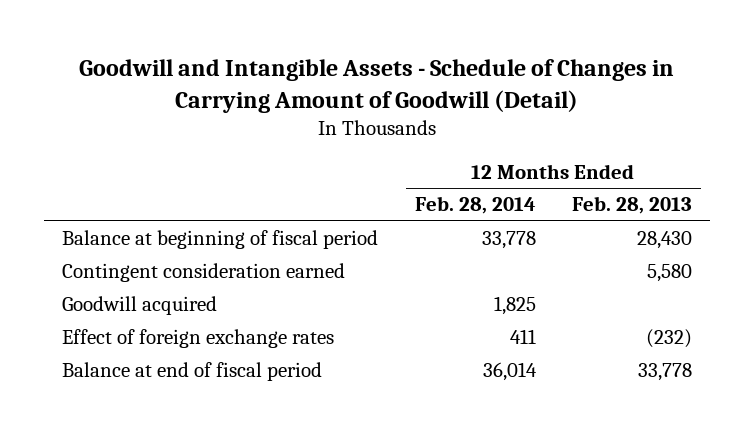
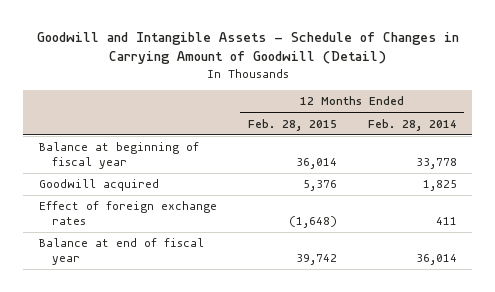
- | 12 Months Ended Feb. 28, 2014 | 12 Months Ended Feb. 28, 2013
+ | 12 Months Ended Feb. 28, 2015 | 12 Months Ended Feb. 28, 2014
- Balance at beginning of fiscal period | 33,778 | 28,430
- Contingent consideration earned | | 5,580
+ Balance at beginning of fiscal year | 36,014 | 33,778
- Balance at end of fiscal period | 36,014 | 33,778
+ Balance at end of fiscal year | 39,742 | 36,014

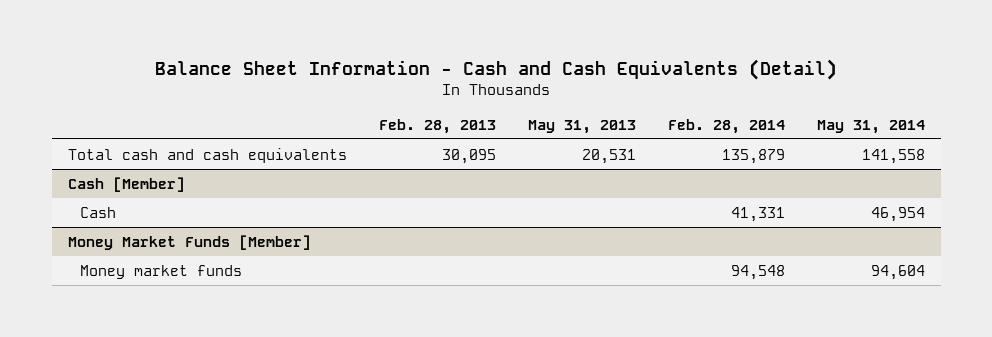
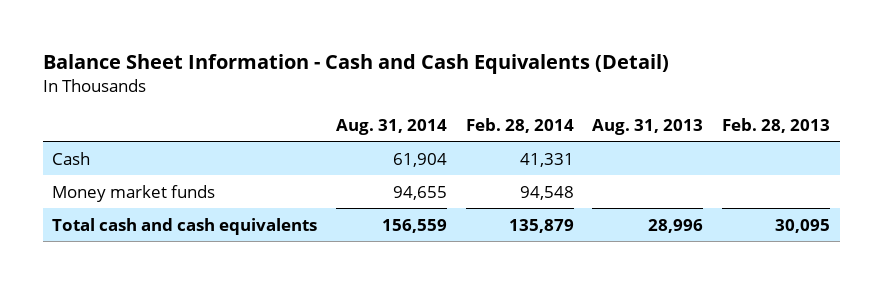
- | Feb. 28, 2013 | May 31, 2013 | Feb. 28, 2014 | May 31, 2014
+ | Aug. 31, 2014 | Feb. 28, 2014 | Aug. 31, 2013 | Feb. 28, 2013
- Cash [Member]
- Money Market Funds [Member]
moved down: Total cash and cash equivalents | 156,559 | 135,879 | 28,996 | 30,095

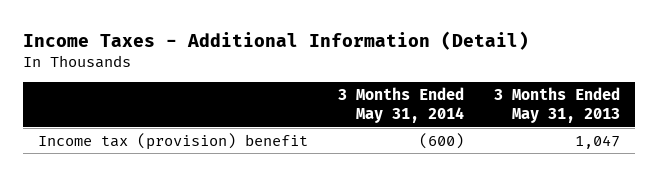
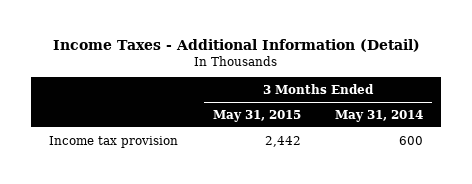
- | 3 Months Ended May 31, 2014 | 3 Months Ended May 31, 2013
+ | 3 Months Ended May 31, 2015 | 3 Months Ended May 31, 2014
- Income tax (provision) benefit | (600) | 1,047
+ Income tax provision | 2,442 | 600

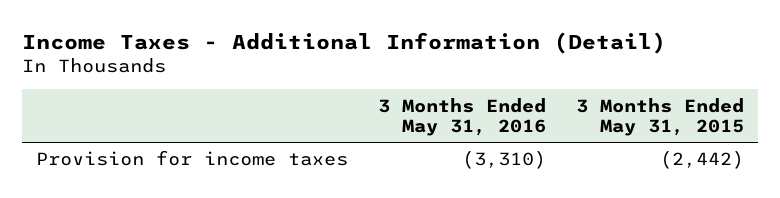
- | 3 Months Ended May 31, 2015 | 3 Months Ended May 31, 2014
+ | 3 Months Ended May 31, 2016 | 3 Months Ended May 31, 2015
- Income tax provision | 2,442 | 600
+ Provision for income taxes | (3,310) | (2,442)

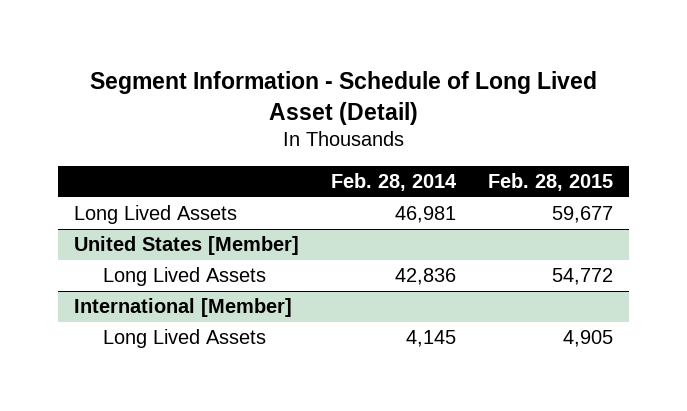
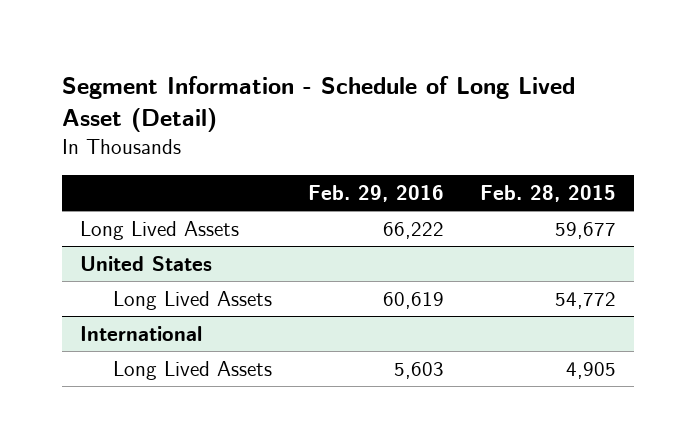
- | Feb. 28, 2014 | Feb. 28, 2015
+ | Feb. 29, 2016 | Feb. 28, 2015
- United States [Member]
+ United States
- International [Member]
+ International

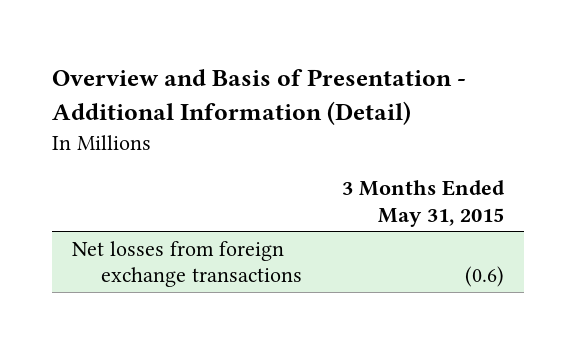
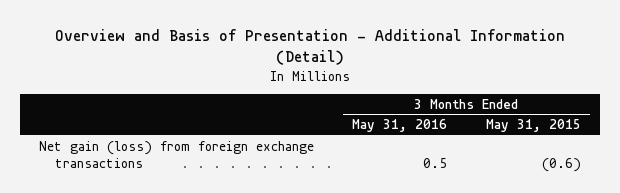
- | 3 Months Ended May 31, 2015
+ | 3 Months Ended May 31, 2016 | 3 Months Ended May 31, 2015
- Net losses from foreign exchange transactions | (0.6)
+ Net gain (loss) from foreign exchange transactions | 0.5 | (0.6)

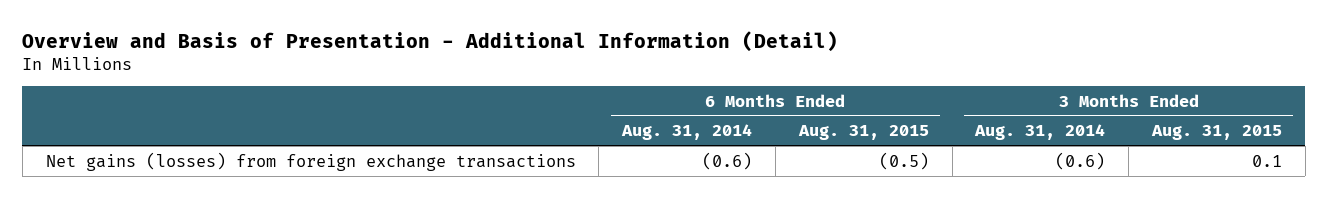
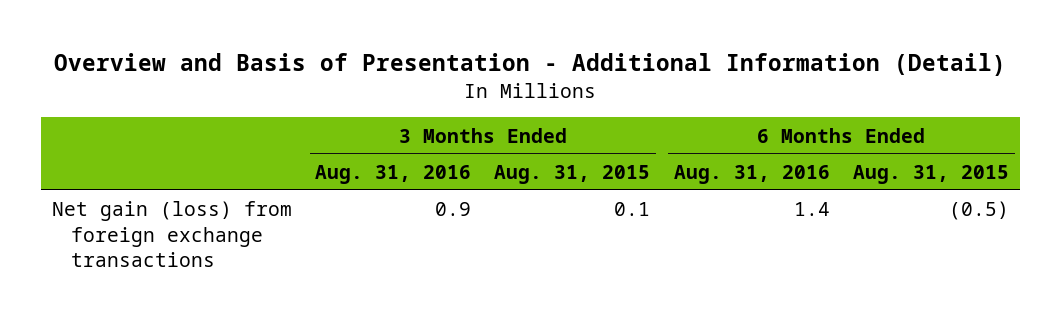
- | 6 Months Ended Aug. 31, 2014 | 6 Months Ended Aug. 31, 2015 | 3 Months Ended Aug. 31, 2014 | 3 Months Ended Aug. 31, 2015
+ | 3 Months Ended Aug. 31, 2016 | 3 Months Ended Aug. 31, 2015 | 6 Months Ended Aug. 31, 2016 | 6 Months Ended Aug. 31, 2015
- Net gains (losses) from foreign exchange transactions | (0.6) | (0.5) | (0.6) | 0.1
+ Net gain (loss) from foreign exchange transactions | 0.9 | 0.1 | 1.4 | (0.5)

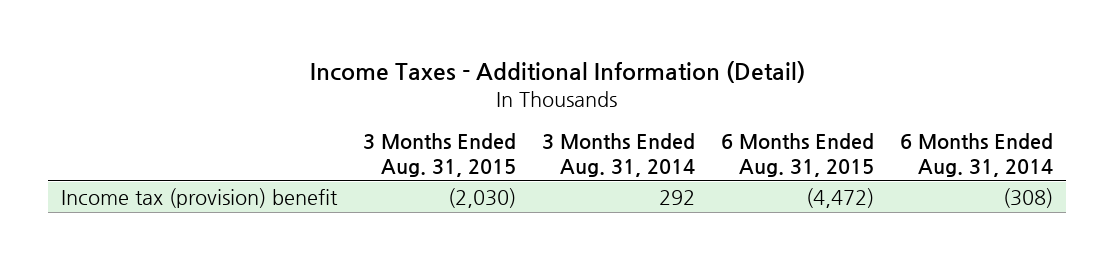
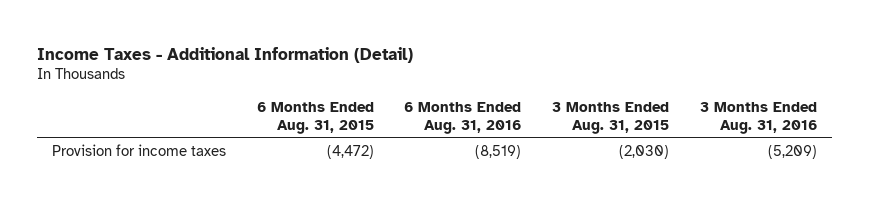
- | 3 Months Ended Aug. 31, 2015 | 3 Months Ended Aug. 31, 2014 | 6 Months Ended Aug. 31, 2015 | 6 Months Ended Aug. 31, 2014
+ | 6 Months Ended Aug. 31, 2015 | 6 Months Ended Aug. 31, 2016 | 3 Months Ended Aug. 31, 2015 | 3 Months Ended Aug. 31, 2016
- Income tax (provision) benefit | (2,030) | 292 | (4,472) | (308)
+ Provision for income taxes | (4,472) | (8,519) | (2,030) | (5,209)

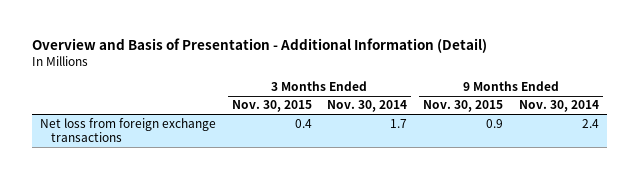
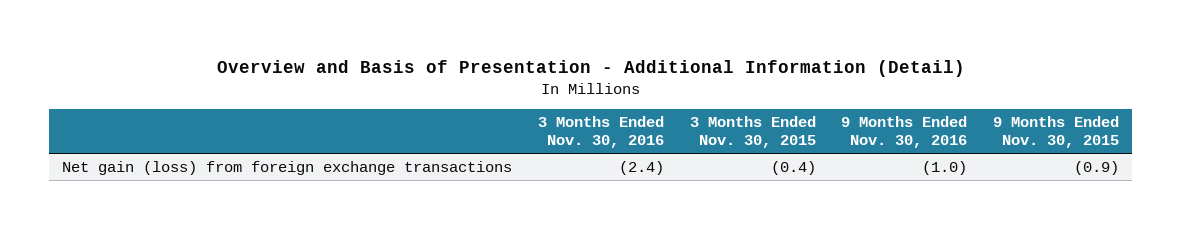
- | 3 Months Ended Nov. 30, 2015 | 3 Months Ended Nov. 30, 2014 | 9 Months Ended Nov. 30, 2015 | 9 Months Ended Nov. 30, 2014
+ | 3 Months Ended Nov. 30, 2016 | 3 Months Ended Nov. 30, 2015 | 9 Months Ended Nov. 30, 2016 | 9 Months Ended Nov. 30, 2015
- Net loss from foreign exchange transactions | 0.4 | 1.7 | 0.9 | 2.4
+ Net gain (loss) from foreign exchange transactions | (2.4) | (0.4) | (1.0) | (0.9)

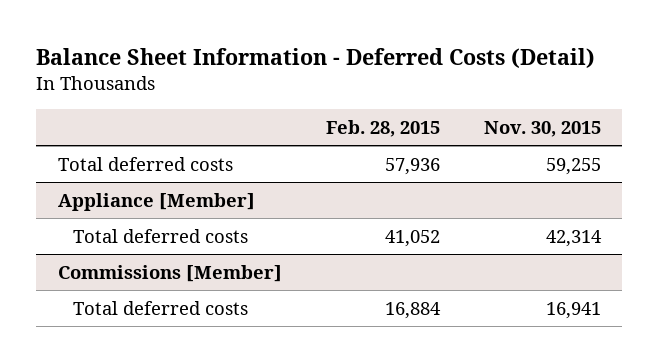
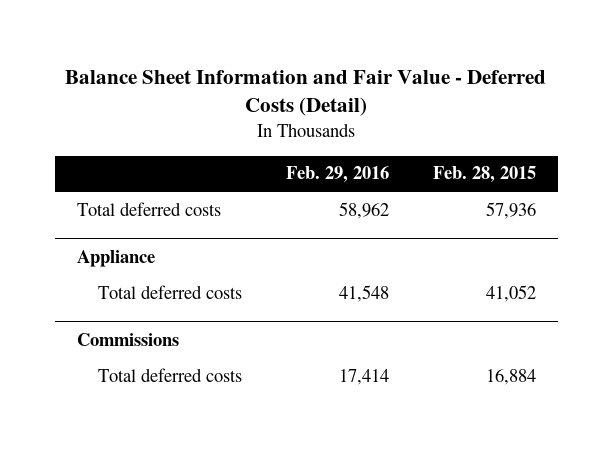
- Balance Sheet Information - Deferred Costs (Detail)
+ Balance Sheet Information and Fair Value - Deferred Costs (Detail)
- | Feb. 28, 2015 | Nov. 30, 2015
+ | Feb. 29, 2016 | Feb. 28, 2015
- Appliance [Member]
+ Appliance
- Commissions [Member]
+ Commissions

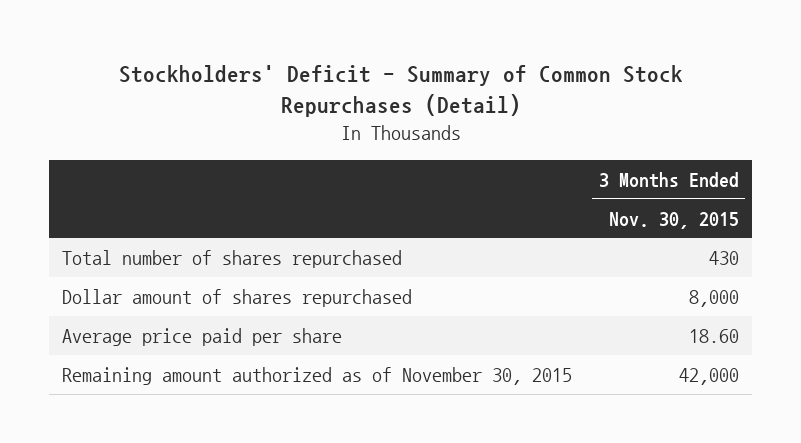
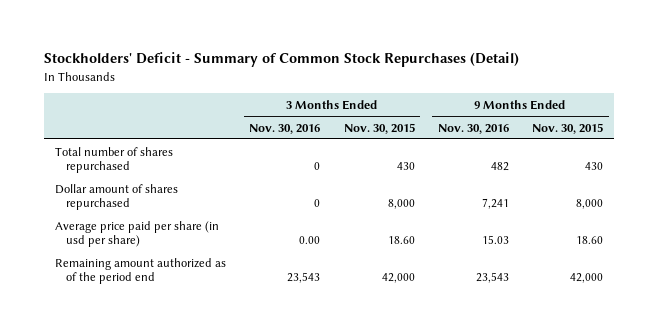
- | 3 Months Ended Nov. 30, 2015
+ | 3 Months Ended Nov. 30, 2016 | 3 Months Ended Nov. 30, 2015 | 9 Months Ended Nov. 30, 2016 | 9 Months Ended Nov. 30, 2015
- Average price paid per share | 18.60
- Remaining amount authorized as of November 30, 2015 | 42,000
+ Average price paid per share (in usd per share) | 0.00 | 18.60 | 15.03 | 18.60
+ Remaining amount authorized as of the period end | 23,543 | 42,000 | 23,543 | 42,000

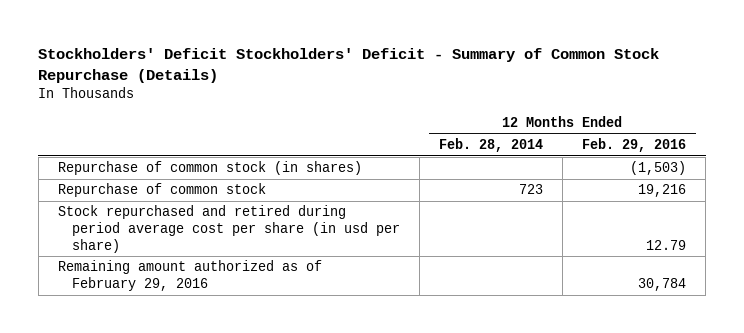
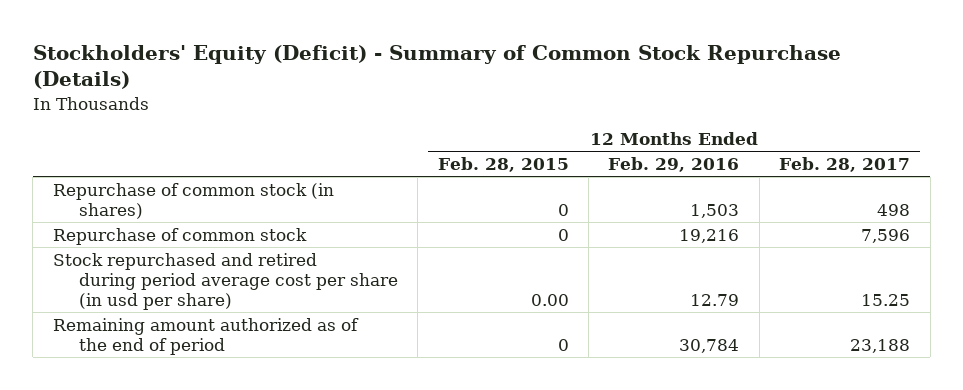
- Stockholders' Deficit Stockholders' Deficit - Summary of Common Stock Repurchase (Details)
+ Stockholders' Equity (Deficit) - Summary of Common Stock Repurchase (Details)
- | 12 Months Ended Feb. 28, 2014 | 12 Months Ended Feb. 29, 2016
+ | 12 Months Ended Feb. 28, 2015 | 12 Months Ended Feb. 29, 2016 | 12 Months Ended Feb. 28, 2017
- Repurchase of common stock (in shares) | | (1,503)
+ Repurchase of common stock (in shares) | 0 | 1,503 | 498
- Remaining amount authorized as of February 29, 2016 | | 30,784
+ Remaining amount authorized as of the end of period | 0 | 30,784 | 23,188

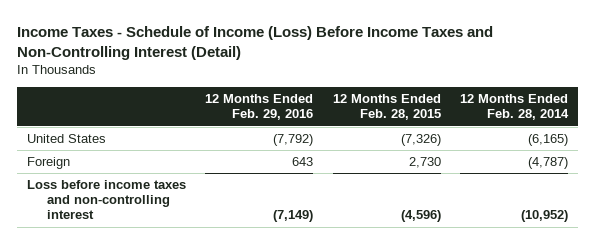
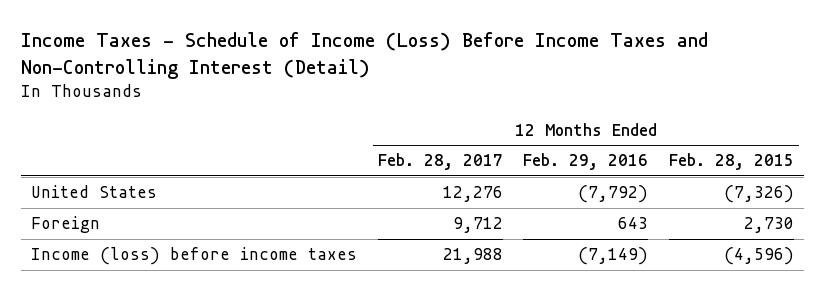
- | 12 Months Ended Feb. 29, 2016 | 12 Months Ended Feb. 28, 2015 | 12 Months Ended Feb. 28, 2014
+ | 12 Months Ended Feb. 28, 2017 | 12 Months Ended Feb. 29, 2016 | 12 Months Ended Feb. 28, 2015
- Loss before income taxes and non-controlling interest | (7,149) | (4,596) | (10,952)
+ Income (loss) before income taxes | 21,988 | (7,149) | (4,596)

